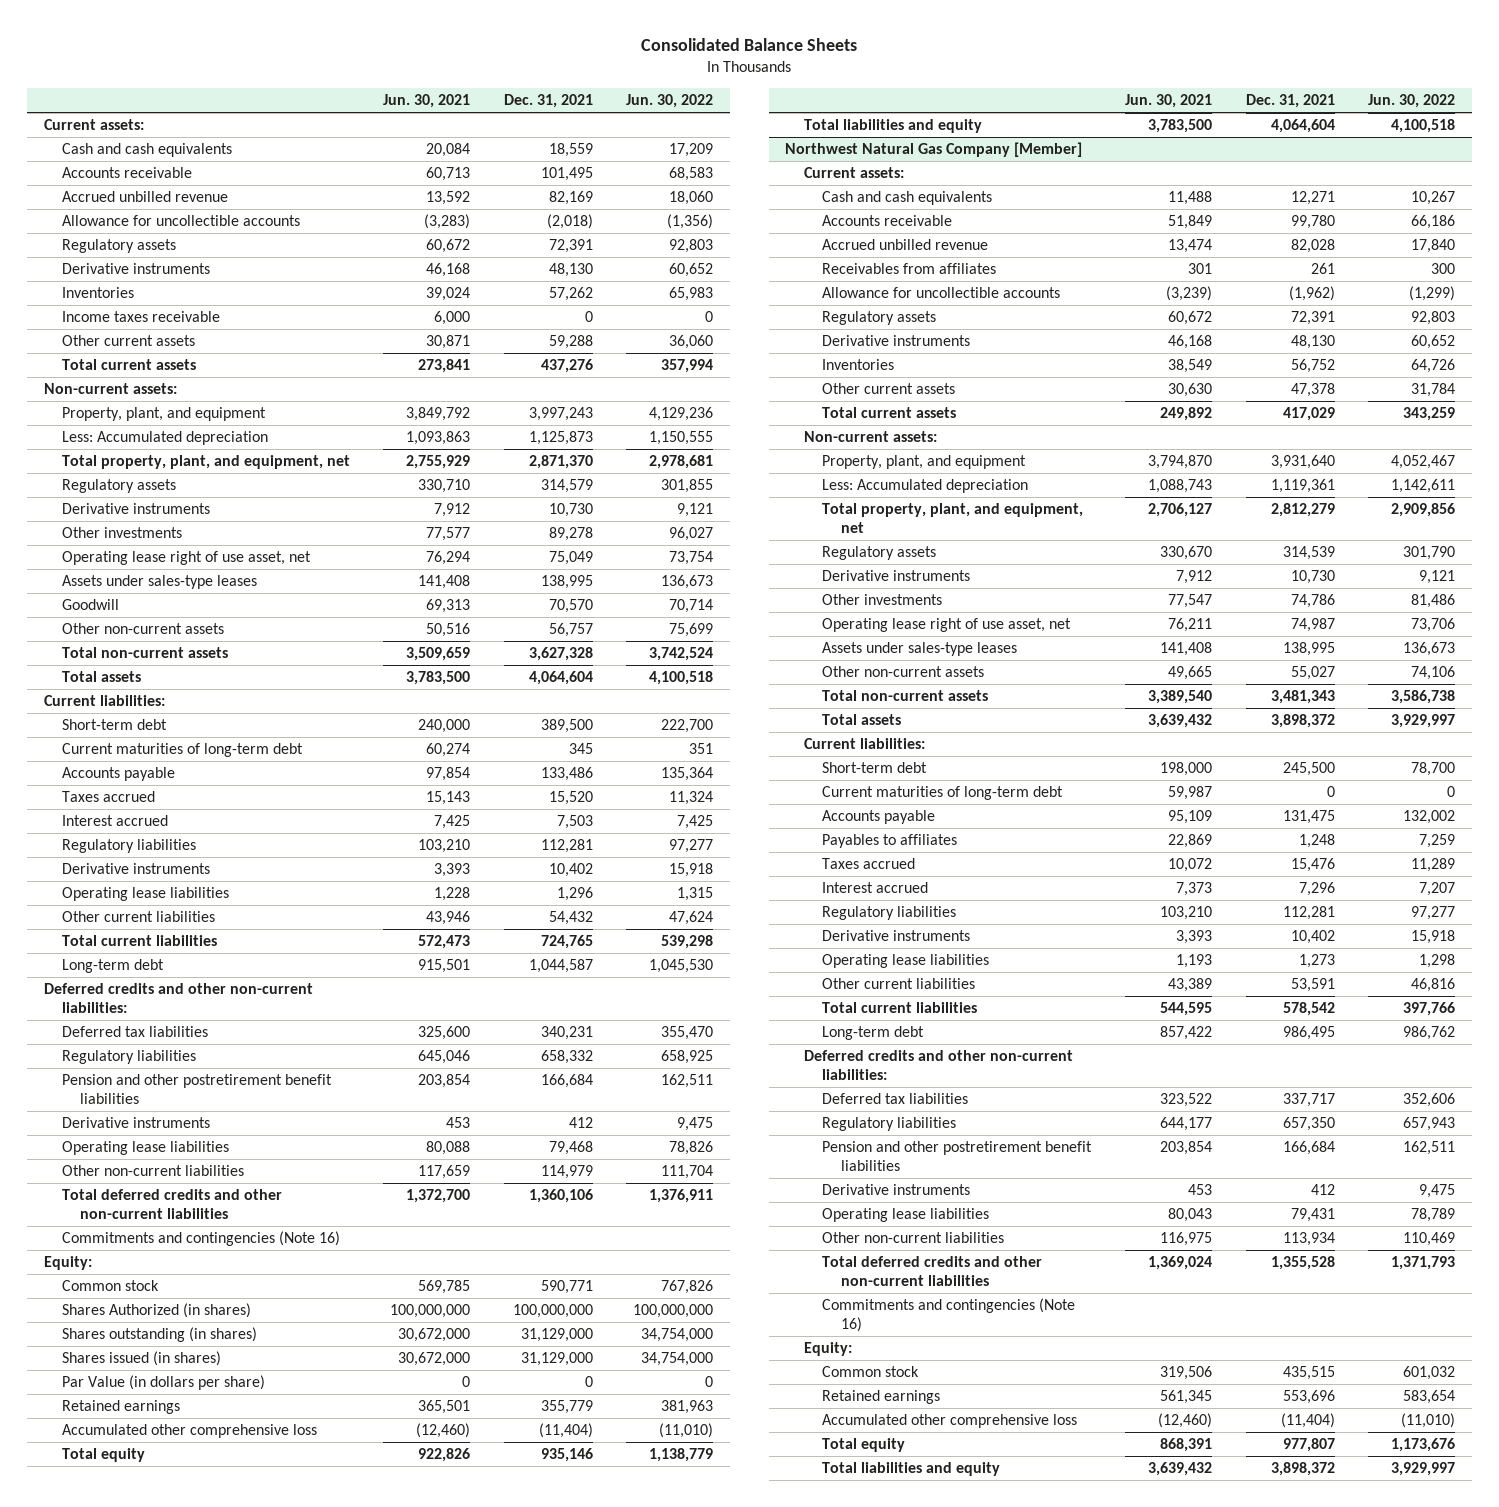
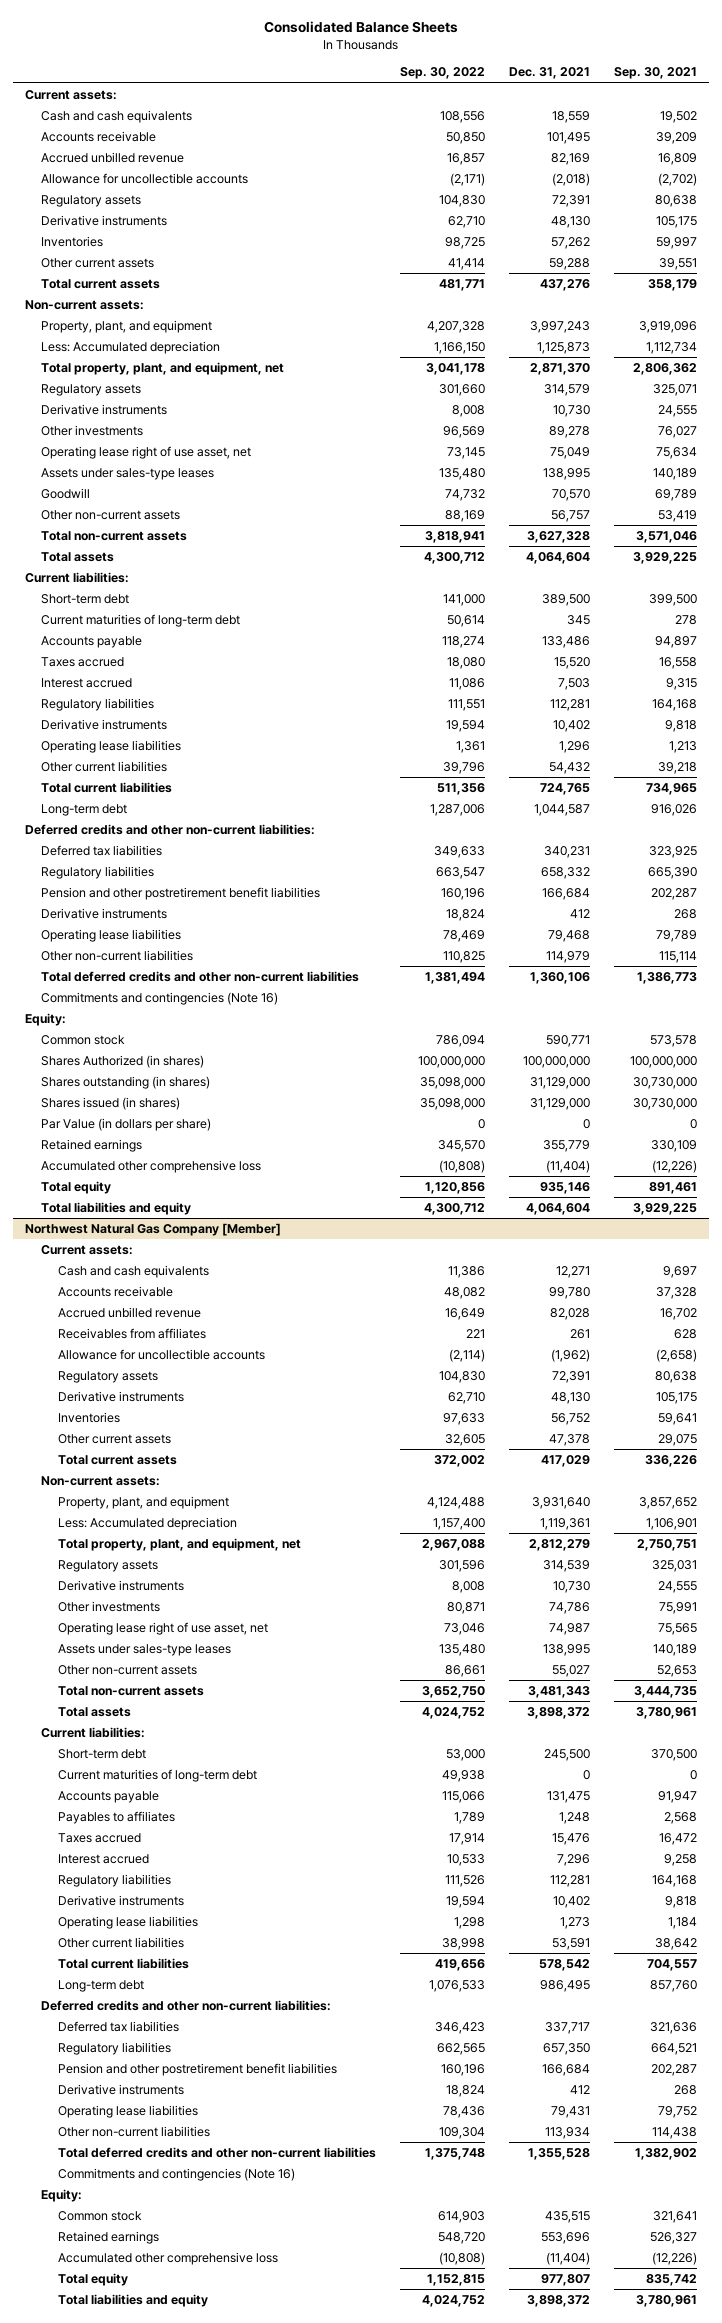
- | Jun. 30, 2021 | Dec. 31, 2021 | Jun. 30, 2022
+ | Sep. 30, 2022 | Dec. 31, 2021 | Sep. 30, 2021
- Income taxes receivable | 6,000 | 0 | 0

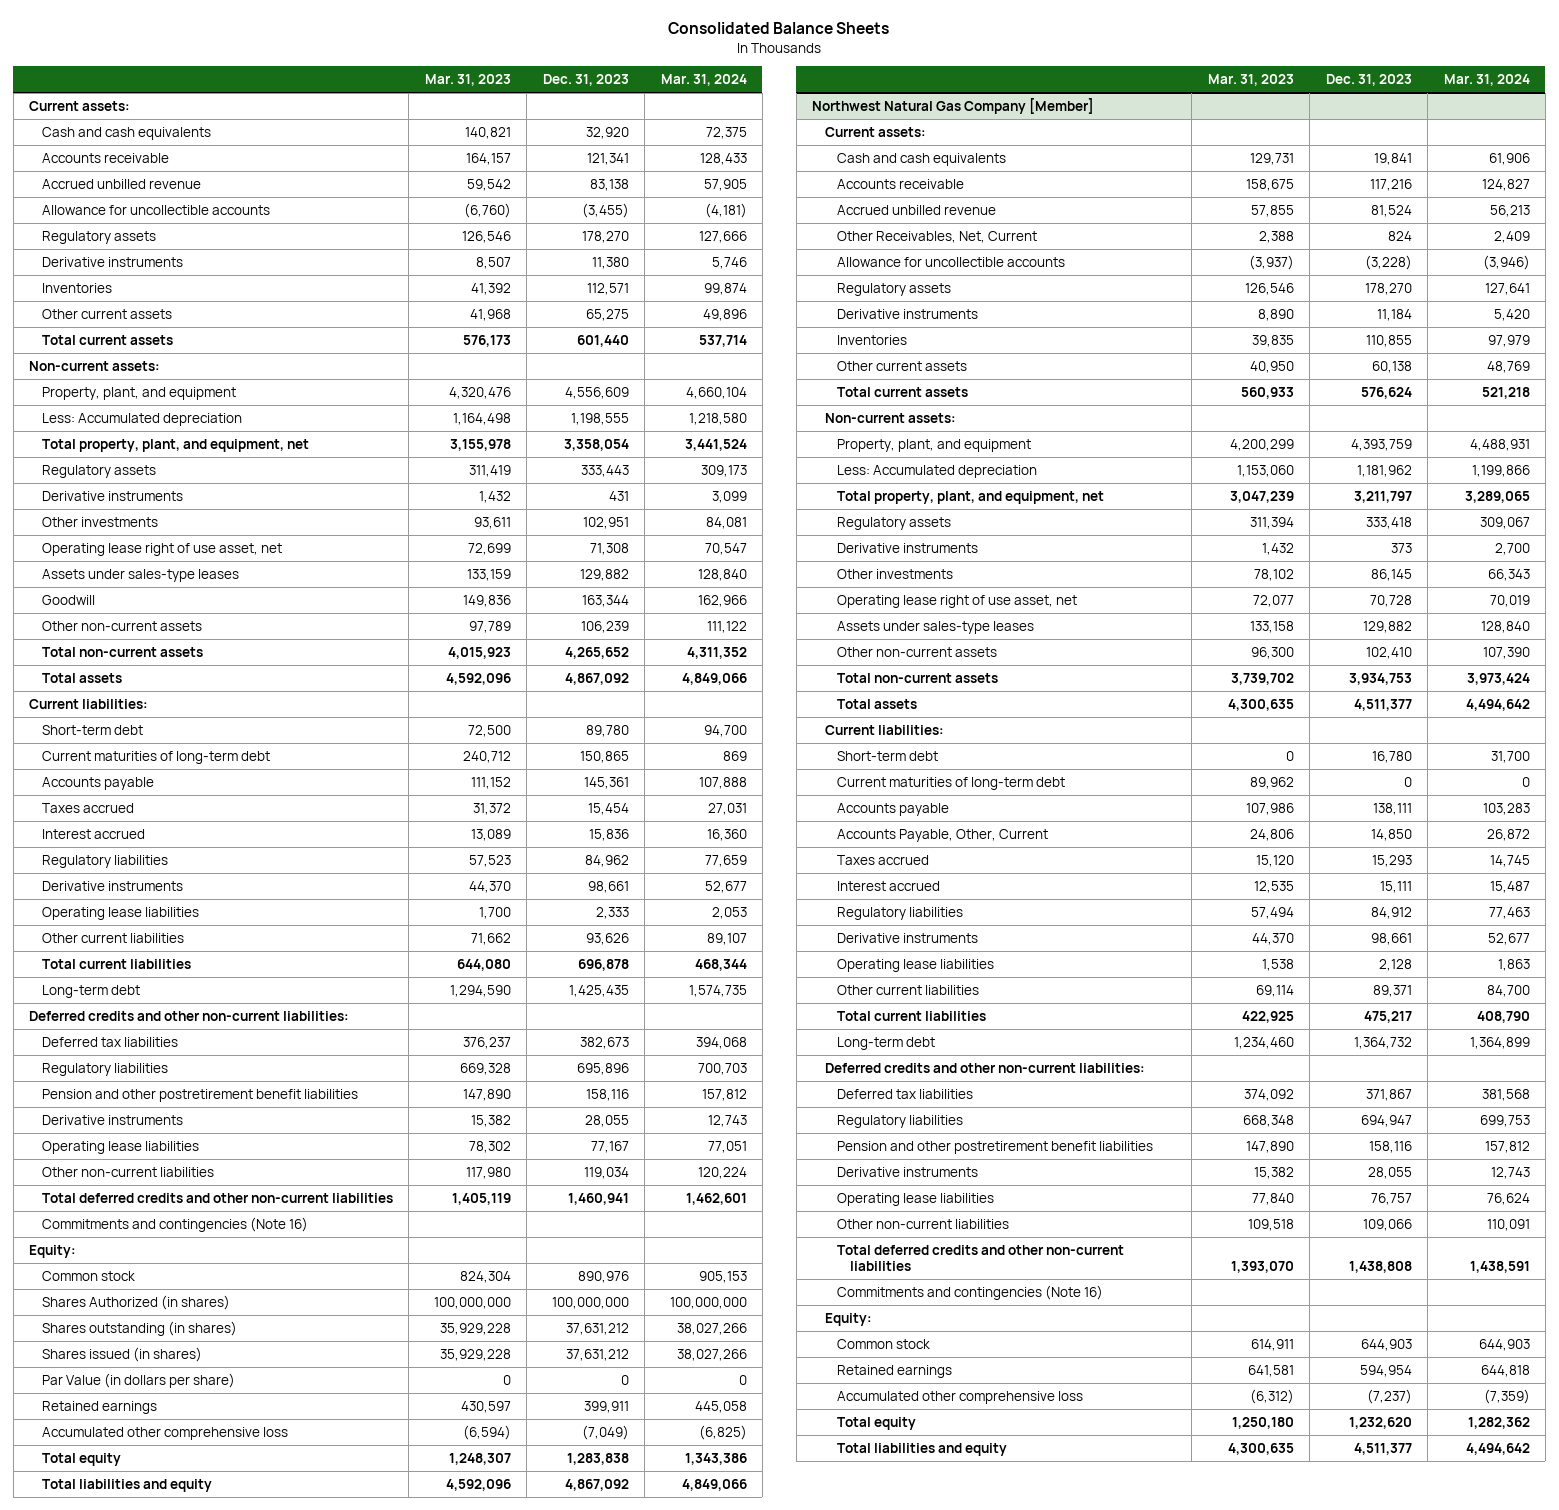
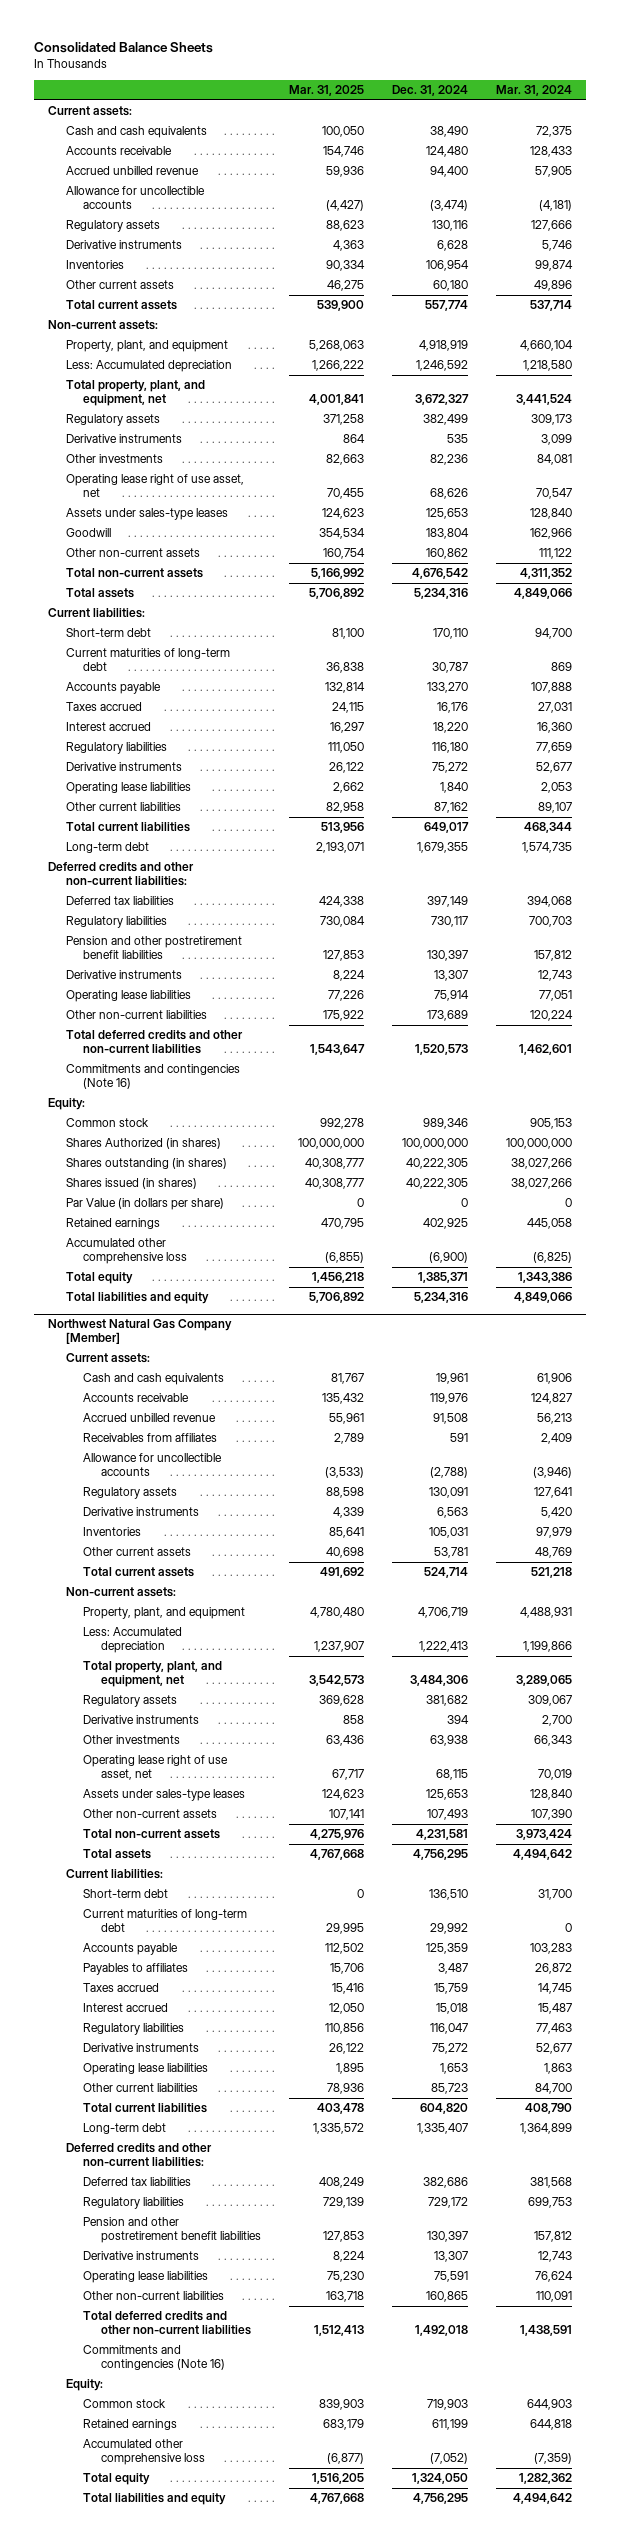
- | Mar. 31, 2023 | Dec. 31, 2023 | Mar. 31, 2024
+ | Mar. 31, 2025 | Dec. 31, 2024 | Mar. 31, 2024
@ Northwest Natural Gas Company [Member]
- Other Receivables, Net, Current | 2,388 | 824 | 2,409
+ Receivables from affiliates | 2,789 | 591 | 2,409
- Accounts Payable, Other, Current | 24,806 | 14,850 | 26,872
+ Payables to affiliates | 15,706 | 3,487 | 26,872

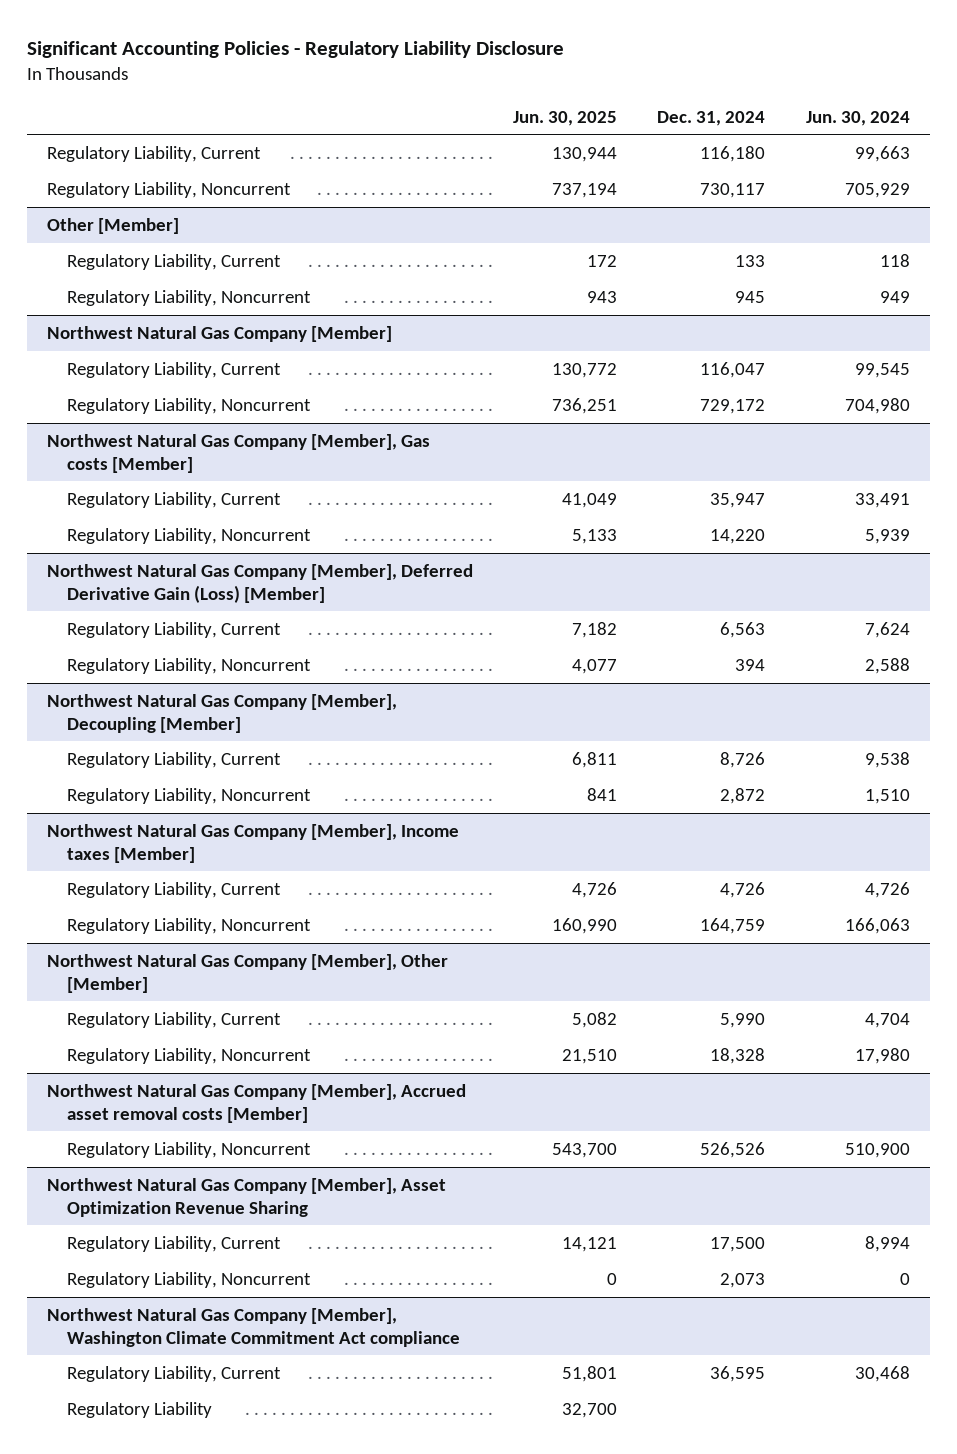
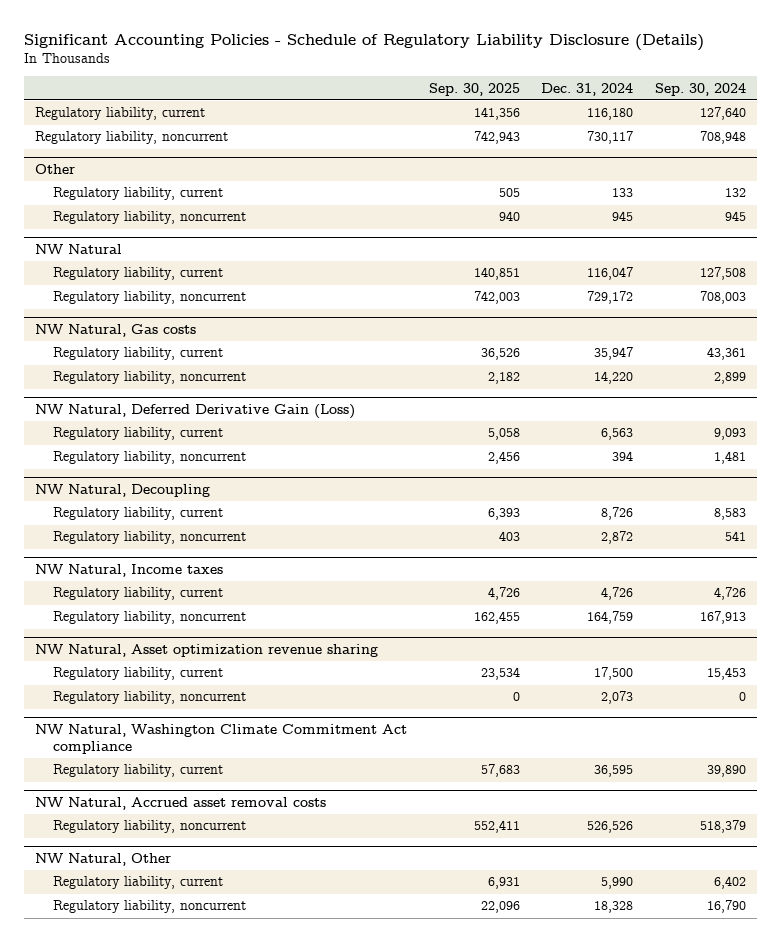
- Significant Accounting Policies - Regulatory Liability Disclosure
+ Significant Accounting Policies - Schedule of Regulatory Liability Disclosure (Details)
- | Jun. 30, 2025 | Dec. 31, 2024 | Jun. 30, 2024
+ | Sep. 30, 2025 | Dec. 31, 2024 | Sep. 30, 2024
- Regulatory Liability, Current | 130,944 | 116,180 | 99,663
- Regulatory Liability, Noncurrent | 737,194 | 730,117 | 705,929
- Other [Member]
- Regulatory Liability, Current | 172 | 133 | 118
- Regulatory Liability, Noncurrent | 943 | 945 | 949
- Northwest Natural Gas Company [Member]
- Regulatory Liability, Current | 130,772 | 116,047 | 99,545
- Regulatory Liability, Noncurrent | 736,251 | 729,172 | 704,980
- Northwest Natural Gas Company [Member], Gas costs [Member]
- Regulatory Liability, Current | 41,049 | 35,947 | 33,491
- Regulatory Liability, Noncurrent | 5,133 | 14,220 | 5,939
- Northwest Natural Gas Company [Member], Deferred Derivative Gain (Loss) [Member]
- Regulatory Liability, Current | 7,182 | 6,563 | 7,624
- Regulatory Liability, Noncurrent | 4,077 | 394 | 2,588
- Northwest Natural Gas Company [Member], Decoupling [Member]
- Regulatory Liability, Current | 6,811 | 8,726 | 9,538
- Regulatory Liability, Noncurrent | 841 | 2,872 | 1,510
- Northwest Natural Gas Company [Member], Income taxes [Member]
- Regulatory Liability, Current | 4,726 | 4,726 | 4,726
- Regulatory Liability, Noncurrent | 160,990 | 164,759 | 166,063
- Northwest Natural Gas Company [Member], Other [Member]
- Regulatory Liability, Current | 5,082 | 5,990 | 4,704
- Regulatory Liability, Noncurrent | 21,510 | 18,328 | 17,980
- Northwest Natural Gas Company [Member], Accrued asset removal costs [Member]
- Regulatory Liability, Noncurrent | 543,700 | 526,526 | 510,900
- Northwest Natural Gas Company [Member], Asset Optimization Revenue Sharing
- Regulatory Liability, Current | 14,121 | 17,500 | 8,994
- Regulatory Liability, Noncurrent | 0 | 2,073 | 0
- Northwest Natural Gas Company [Member], Washington Climate Commitment Act compliance
- Regulatory Liability, Current | 51,801 | 36,595 | 30,468
- Regulatory Liability | 32,700 | |
+ Regulatory liability, current | 141,356 | 116,180 | 127,640
+ Regulatory liability, noncurrent | 742,943 | 730,117 | 708,948
+ Other
+ Regulatory liability, current | 505 | 133 | 132
+ Regulatory liability, noncurrent | 940 | 945 | 945
+ NW Natural
+ Regulatory liability, current | 140,851 | 116,047 | 127,508
+ Regulatory liability, noncurrent | 742,003 | 729,172 | 708,003
+ NW Natural, Gas costs
+ Regulatory liability, current | 36,526 | 35,947 | 43,361
+ Regulatory liability, noncurrent | 2,182 | 14,220 | 2,899
+ NW Natural, Deferred Derivative Gain (Loss)
+ Regulatory liability, current | 5,058 | 6,563 | 9,093
+ Regulatory liability, noncurrent | 2,456 | 394 | 1,481
+ NW Natural, Decoupling
+ Regulatory liability, current | 6,393 | 8,726 | 8,583
+ Regulatory liability, noncurrent | 403 | 2,872 | 541
+ NW Natural, Income taxes
+ Regulatory liability, current | 4,726 | 4,726 | 4,726
+ Regulatory liability, noncurrent | 162,455 | 164,759 | 167,913
+ NW Natural, Asset optimization revenue sharing
+ Regulatory liability, current | 23,534 | 17,500 | 15,453
+ Regulatory liability, noncurrent | 0 | 2,073 | 0
+ NW Natural, Washington Climate Commitment Act compliance
+ Regulatory liability, current | 57,683 | 36,595 | 39,890
+ NW Natural, Accrued asset removal costs
+ Regulatory liability, noncurrent | 552,411 | 526,526 | 518,379
+ NW Natural, Other
+ Regulatory liability, current | 6,931 | 5,990 | 6,402
+ Regulatory liability, noncurrent | 22,096 | 18,328 | 16,790

